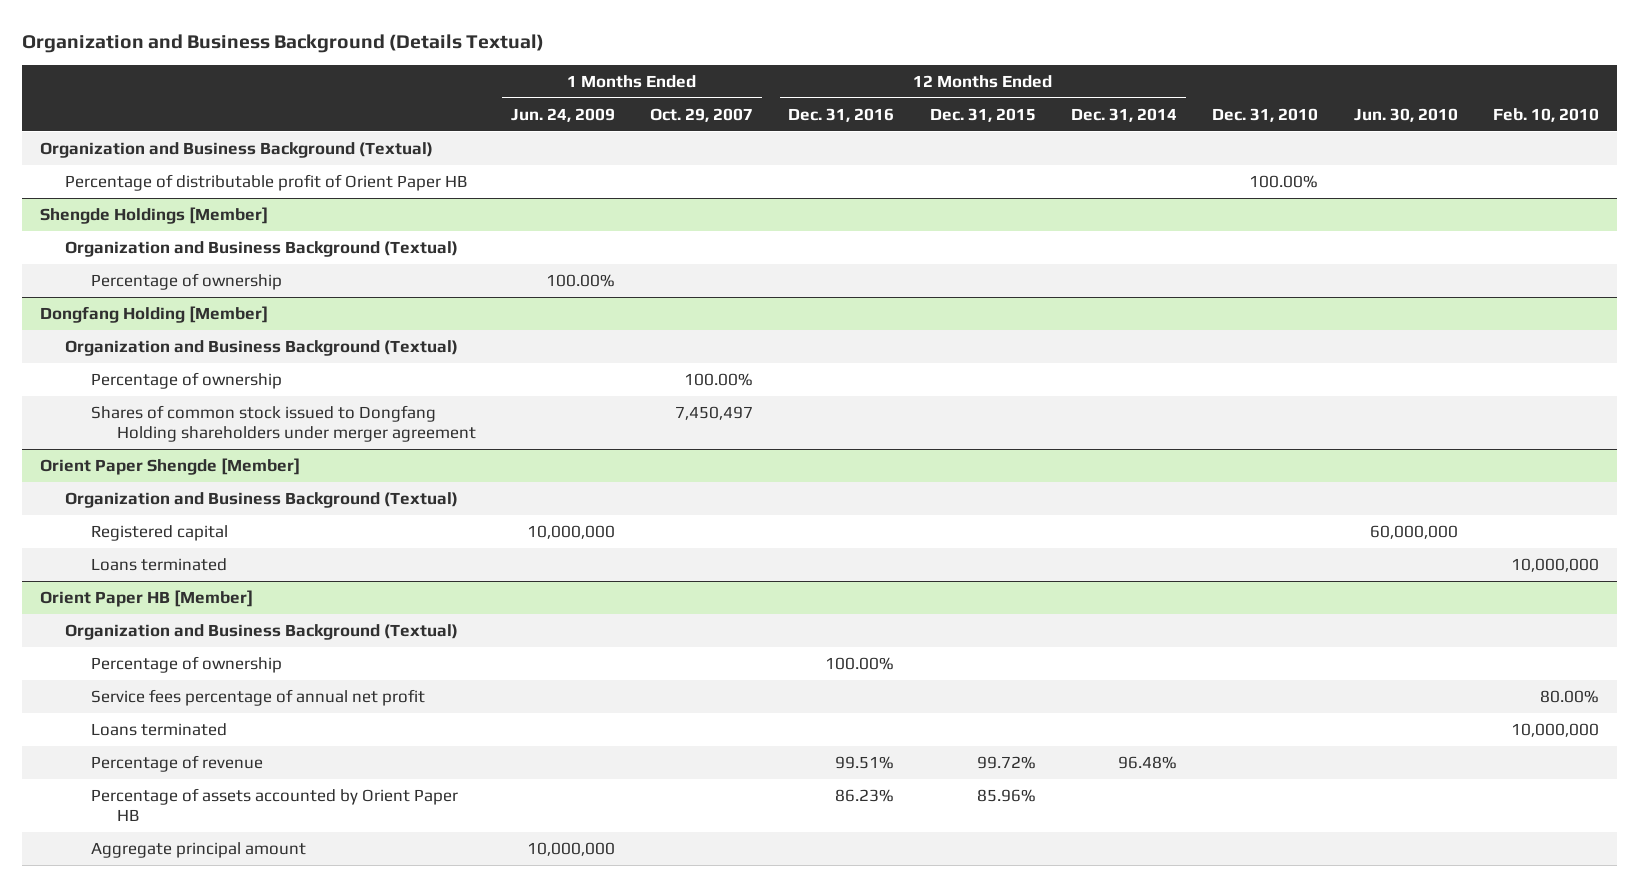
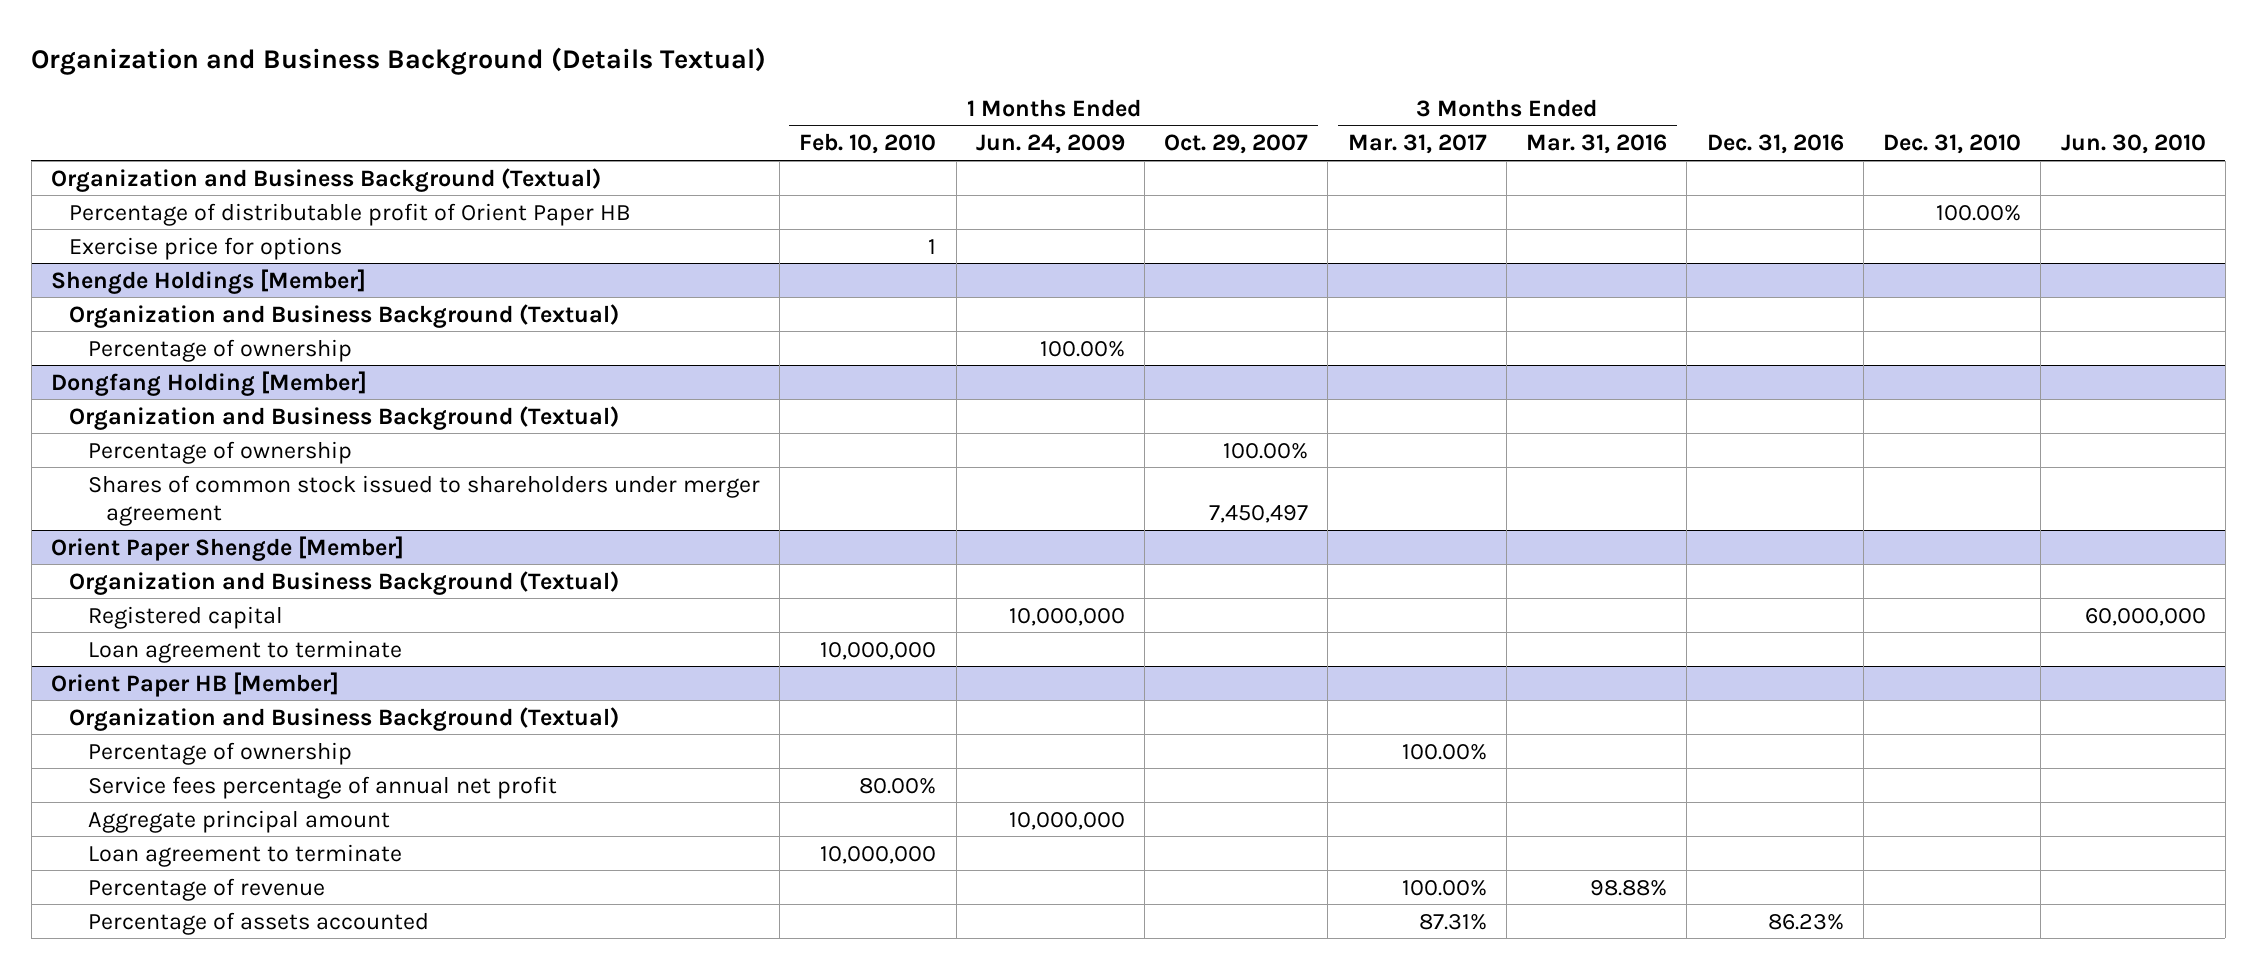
- | 1 Months Ended Jun. 24, 2009 | 1 Months Ended Oct. 29, 2007 | 12 Months Ended Dec. 31, 2016 | 12 Months Ended Dec. 31, 2015 | 12 Months Ended Dec. 31, 2014 | Dec. 31, 2010 | Jun. 30, 2010 | Feb. 10, 2010
+ | 1 Months Ended Feb. 10, 2010 | 1 Months Ended Jun. 24, 2009 | 1 Months Ended Oct. 29, 2007 | 3 Months Ended Mar. 31, 2017 | 3 Months Ended Mar. 31, 2016 | Dec. 31, 2016 | Dec. 31, 2010 | Jun. 30, 2010
+ Exercise price for options | 1 | | | | | | |
@ Dongfang Holding [Member]
- Shares of common stock issued to Dongfang Holding shareholders under merger agreement | | 7,450,497 | | | | | |
+ Shares of common stock issued to shareholders under merger agreement | | | 7,450,497 | | | | |
@ Orient Paper Shengde [Member]
- Loans terminated | | | | | | | | 10,000,000
+ Loan agreement to terminate | 10,000,000 | | | | | | |
@ Orient Paper HB [Member]
- Loans terminated | | | | | | | | 10,000,000
- Percentage of assets accounted by Orient Paper HB | | | 86.23% | 85.96% | | | |
+ Loan agreement to terminate | 10,000,000 | | | | | | |
moved down: Percentage of revenue | | | | 100.00% | 98.88% | | |
+ Percentage of assets accounted | | | | 87.31% | | 86.23% | |

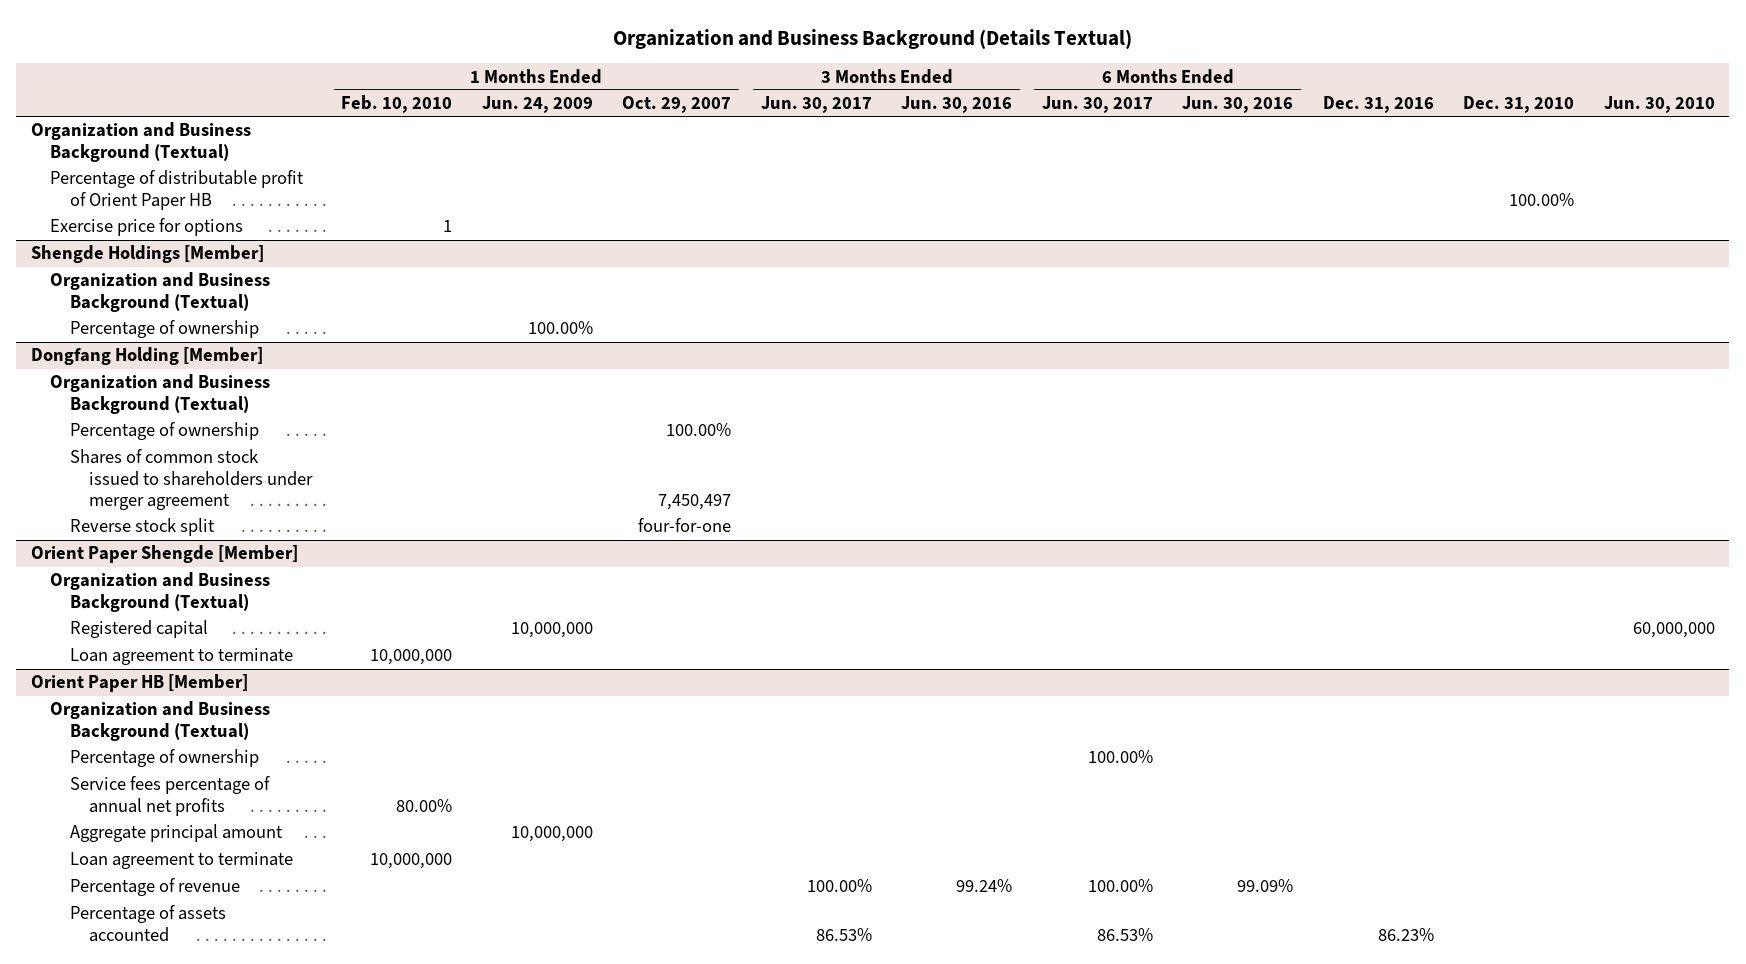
- | 1 Months Ended Feb. 10, 2010 | 1 Months Ended Jun. 24, 2009 | 1 Months Ended Oct. 29, 2007 | 3 Months Ended Mar. 31, 2017 | 3 Months Ended Mar. 31, 2016 | Dec. 31, 2016 | Dec. 31, 2010 | Jun. 30, 2010
+ | 1 Months Ended Feb. 10, 2010 | 1 Months Ended Jun. 24, 2009 | 1 Months Ended Oct. 29, 2007 | 3 Months Ended Jun. 30, 2017 | 3 Months Ended Jun. 30, 2016 | 6 Months Ended Jun. 30, 2017 | 6 Months Ended Jun. 30, 2016 | Dec. 31, 2016 | Dec. 31, 2010 | Jun. 30, 2010
@ Dongfang Holding [Member]
+ Reverse stock split | | | four-for-one | | | | | | |
@ Orient Paper HB [Member]
- Service fees percentage of annual net profit | 80.00% | | | | | | |
+ Service fees percentage of annual net profits | 80.00% | | | | | | | | |

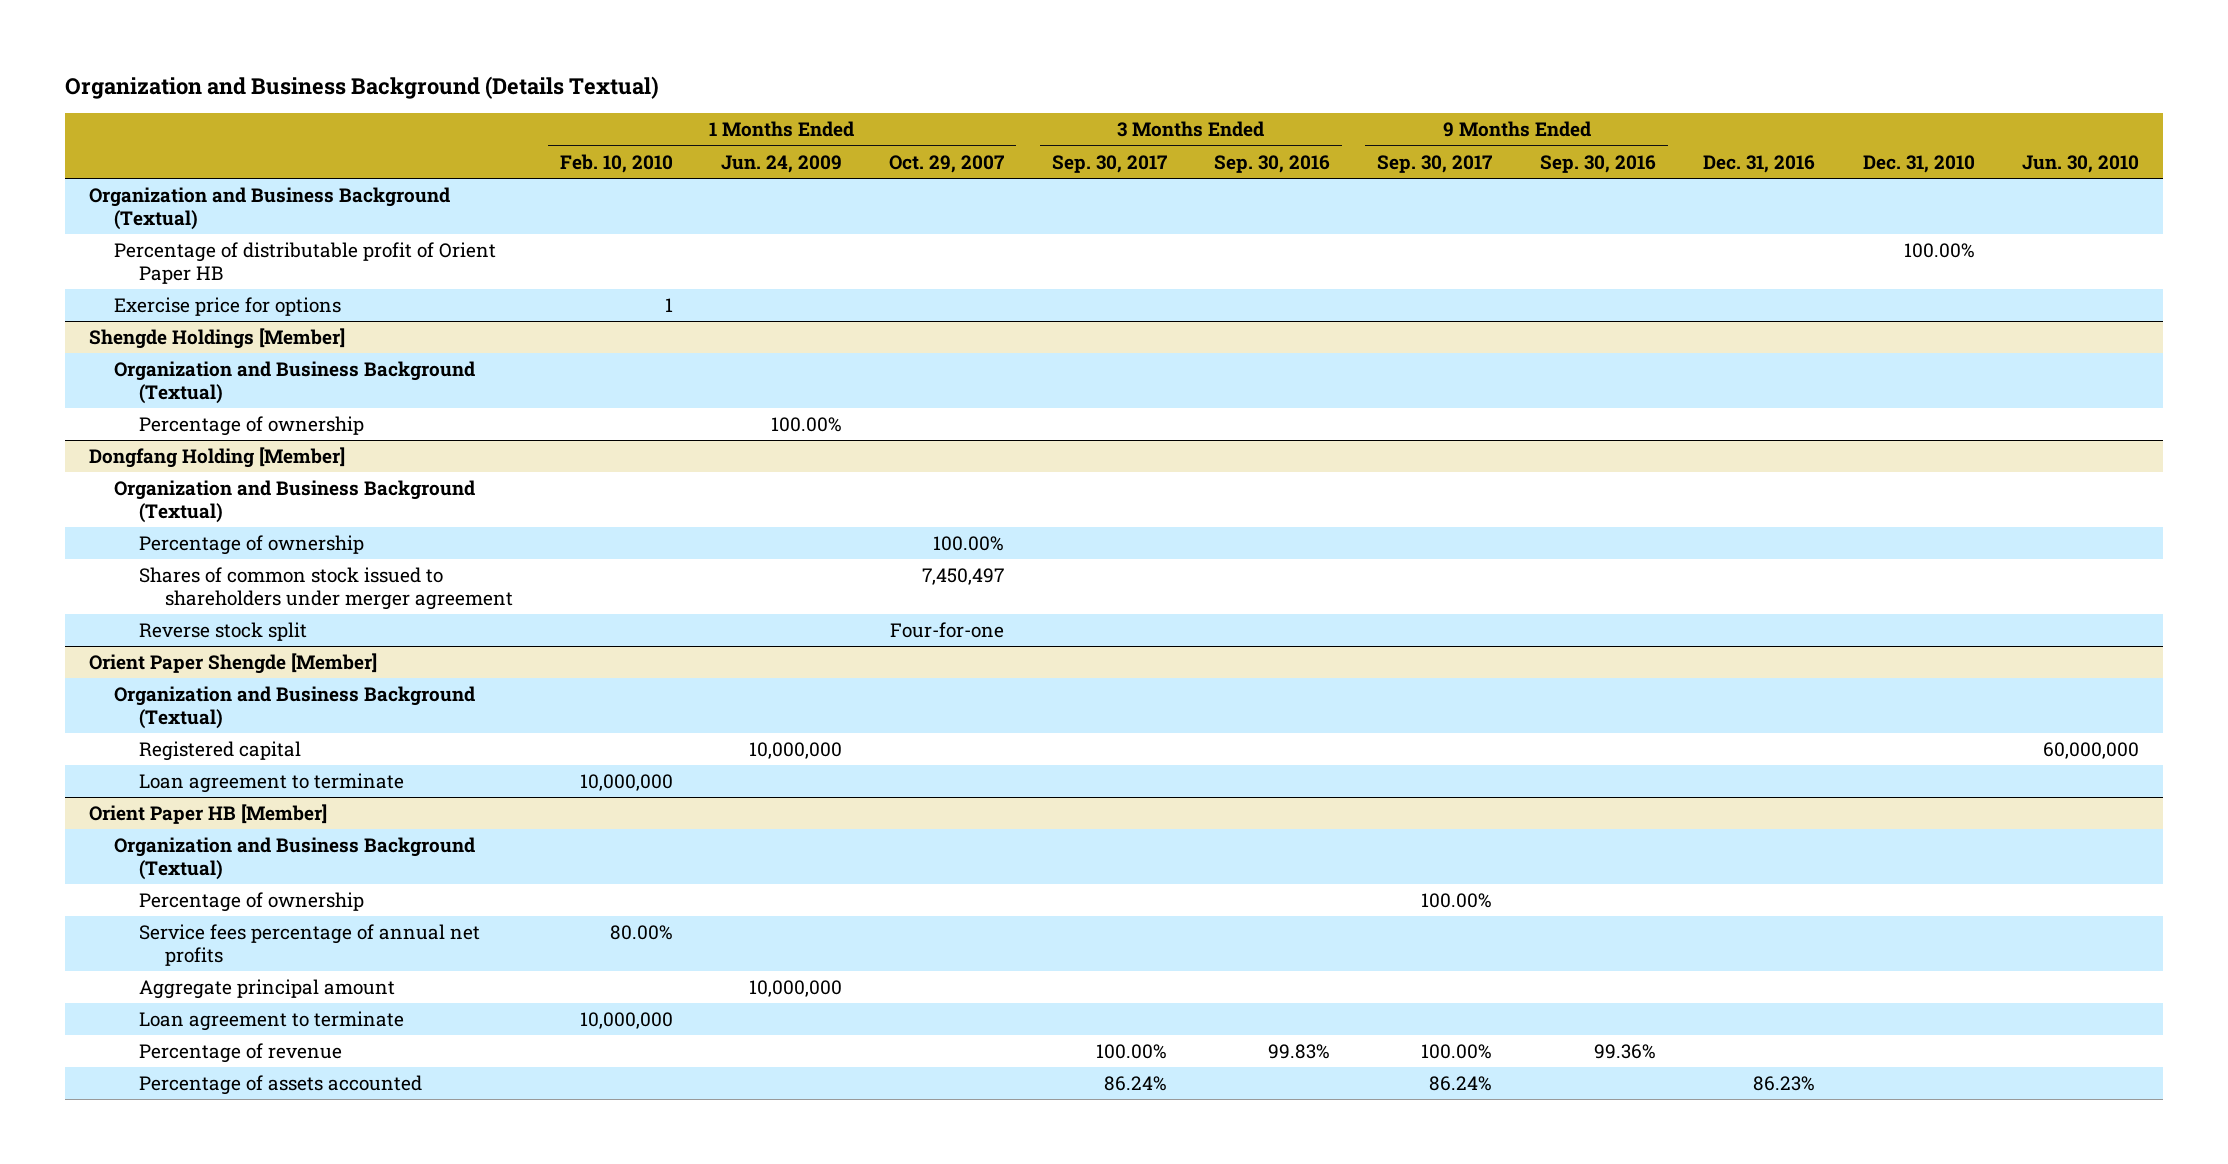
- | 1 Months Ended Feb. 10, 2010 | 1 Months Ended Jun. 24, 2009 | 1 Months Ended Oct. 29, 2007 | 3 Months Ended Jun. 30, 2017 | 3 Months Ended Jun. 30, 2016 | 6 Months Ended Jun. 30, 2017 | 6 Months Ended Jun. 30, 2016 | Dec. 31, 2016 | Dec. 31, 2010 | Jun. 30, 2010
+ | 1 Months Ended Feb. 10, 2010 | 1 Months Ended Jun. 24, 2009 | 1 Months Ended Oct. 29, 2007 | 3 Months Ended Sep. 30, 2017 | 3 Months Ended Sep. 30, 2016 | 9 Months Ended Sep. 30, 2017 | 9 Months Ended Sep. 30, 2016 | Dec. 31, 2016 | Dec. 31, 2010 | Jun. 30, 2010
@ Dongfang Holding [Member]
- Reverse stock split | | | four-for-one | | | | | | |
+ Reverse stock split | | | Four-for-one | | | | | | |

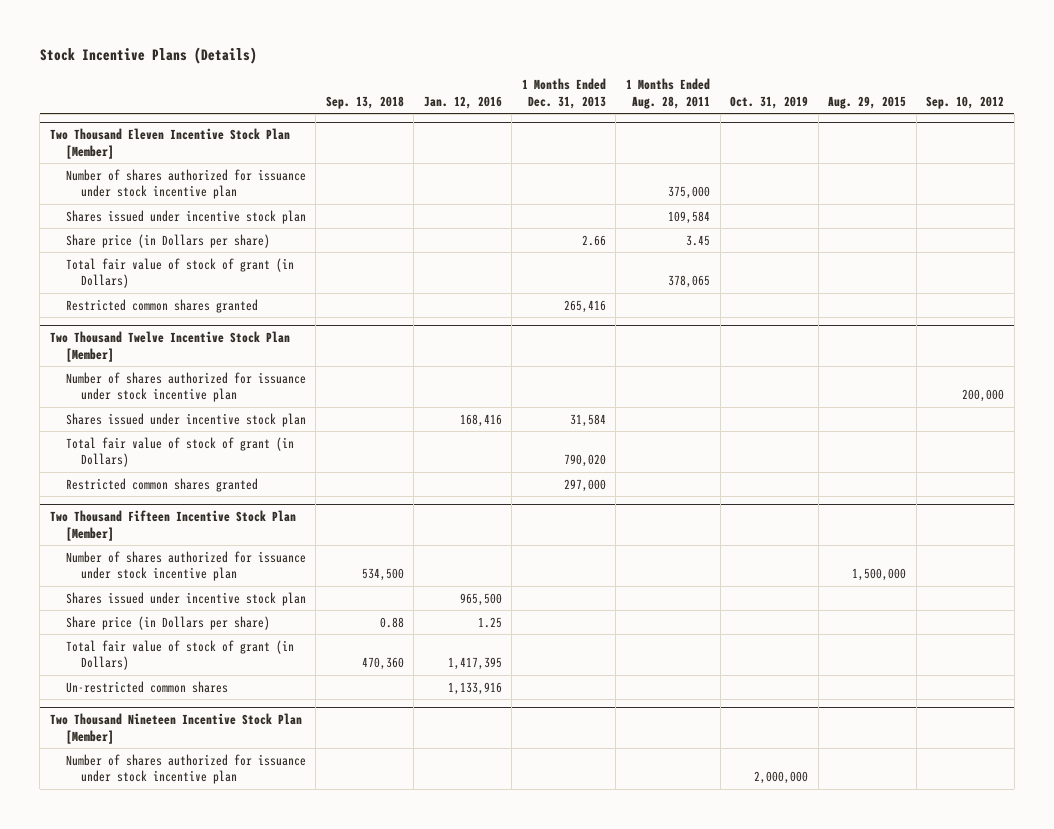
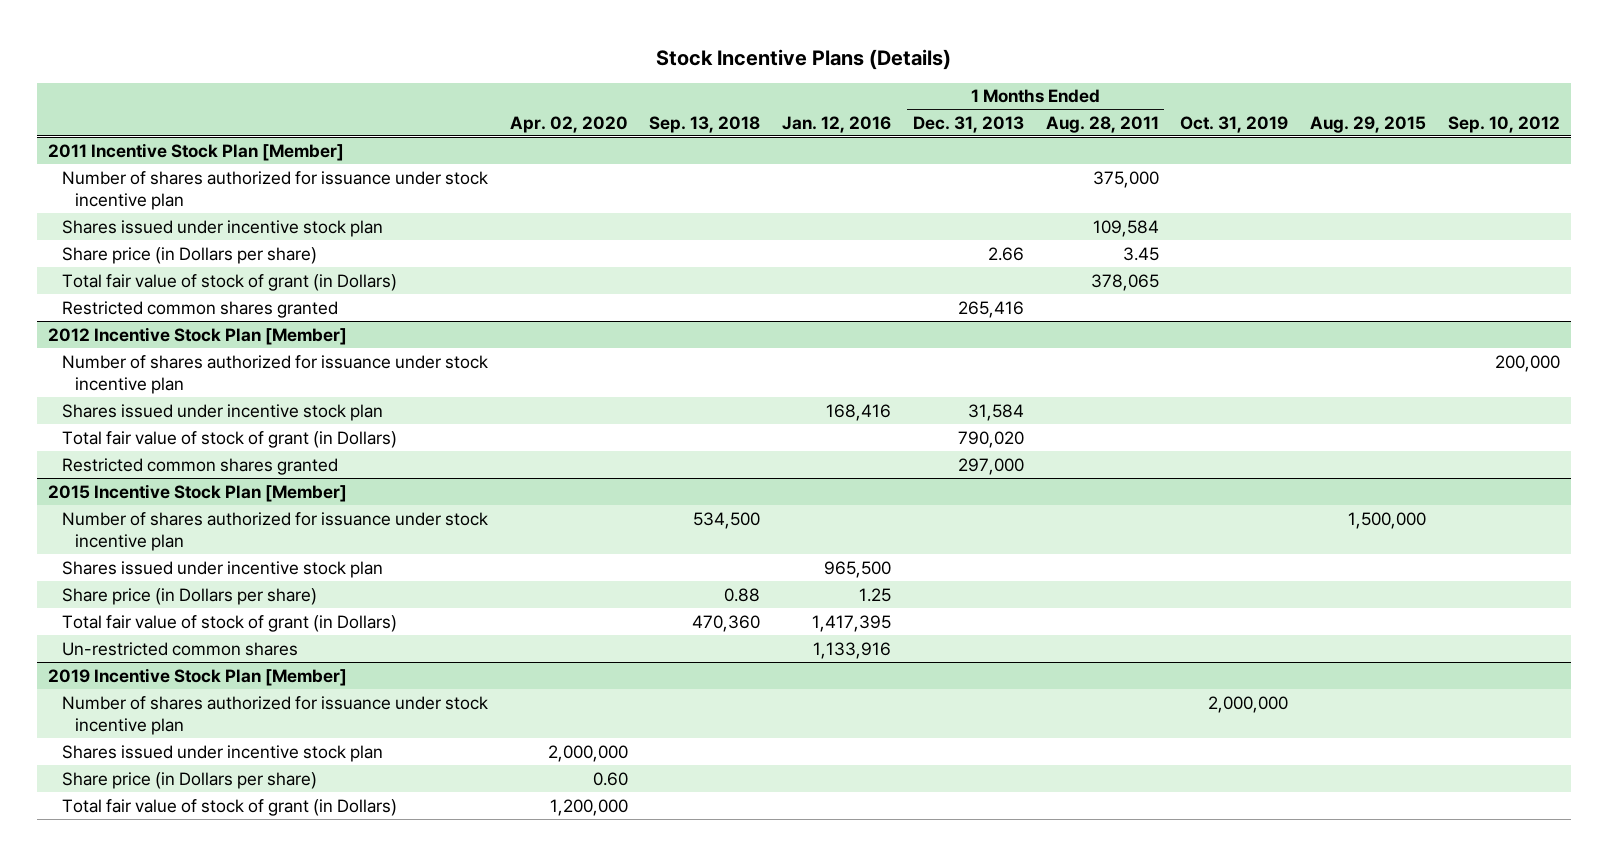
- | Sep. 13, 2018 | Jan. 12, 2016 | 1 Months Ended Dec. 31, 2013 | 1 Months Ended Aug. 28, 2011 | Oct. 31, 2019 | Aug. 29, 2015 | Sep. 10, 2012
+ | Apr. 02, 2020 | Sep. 13, 2018 | Jan. 12, 2016 | 1 Months Ended Dec. 31, 2013 | 1 Months Ended Aug. 28, 2011 | Oct. 31, 2019 | Aug. 29, 2015 | Sep. 10, 2012
- Two Thousand Eleven Incentive Stock Plan [Member]
+ 2011 Incentive Stock Plan [Member]
- Two Thousand Twelve Incentive Stock Plan [Member]
+ 2012 Incentive Stock Plan [Member]
- Two Thousand Fifteen Incentive Stock Plan [Member]
+ 2015 Incentive Stock Plan [Member]
- Two Thousand Nineteen Incentive Stock Plan [Member]
+ 2019 Incentive Stock Plan [Member]
+ Shares issued under incentive stock plan | 2,000,000 | | | | | | |
+ Share price (in Dollars per share) | 0.60 | | | | | | |
+ Total fair value of stock of grant (in Dollars) | 1,200,000 | | | | | | |

